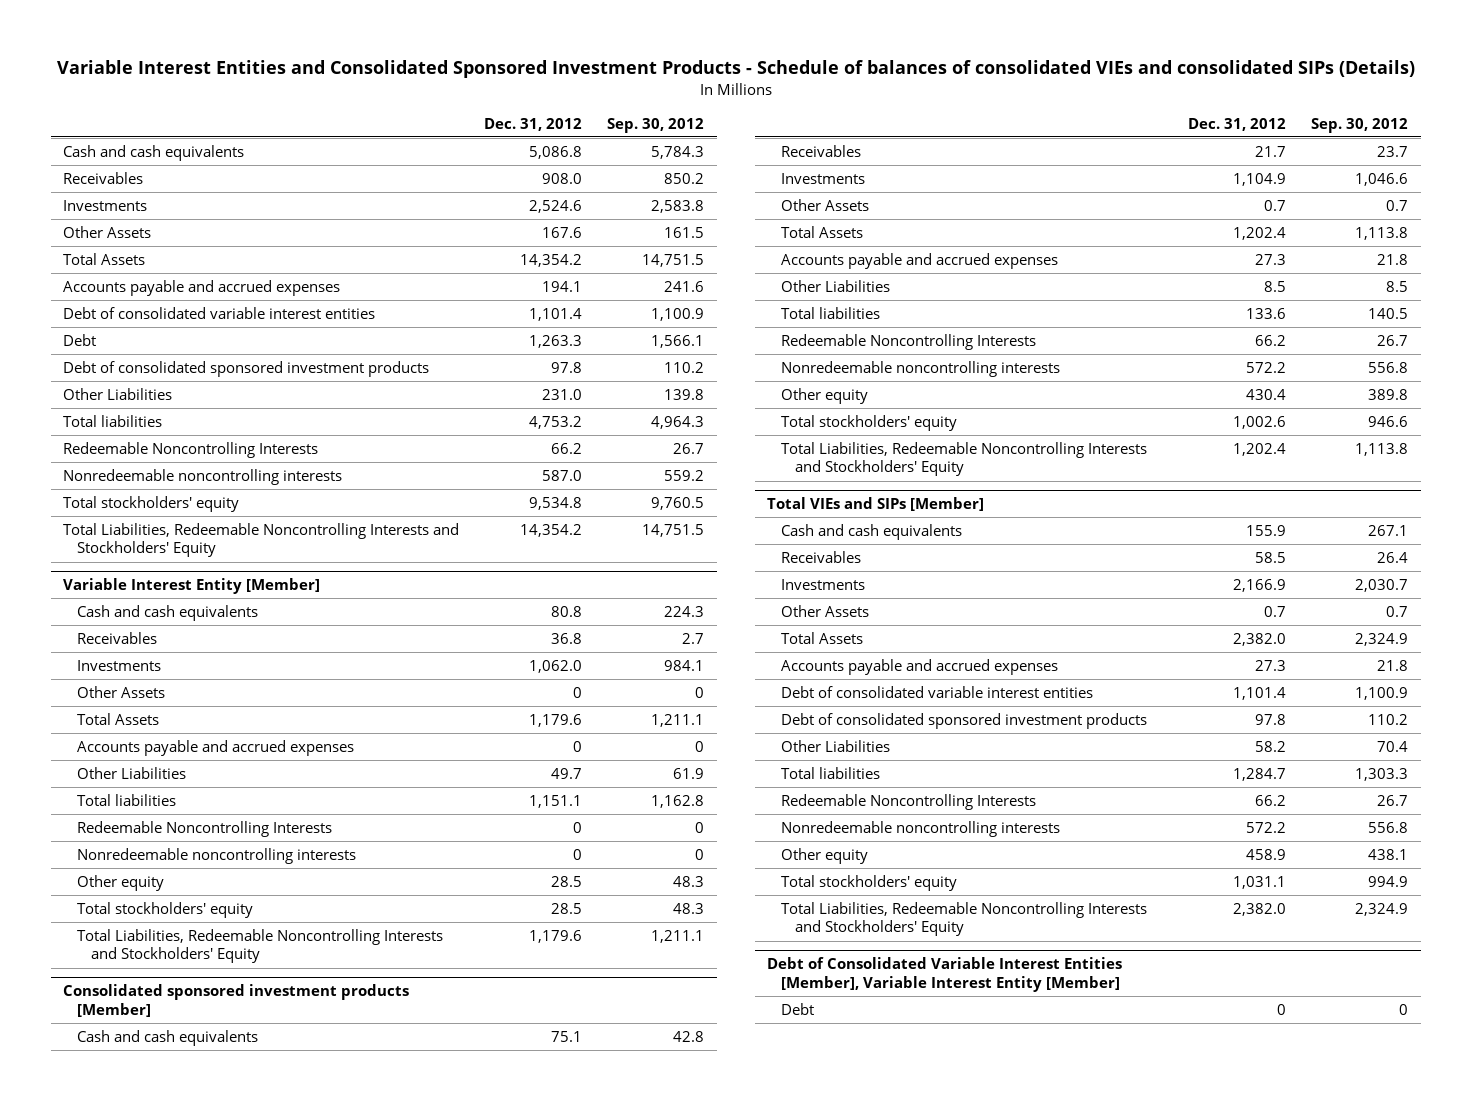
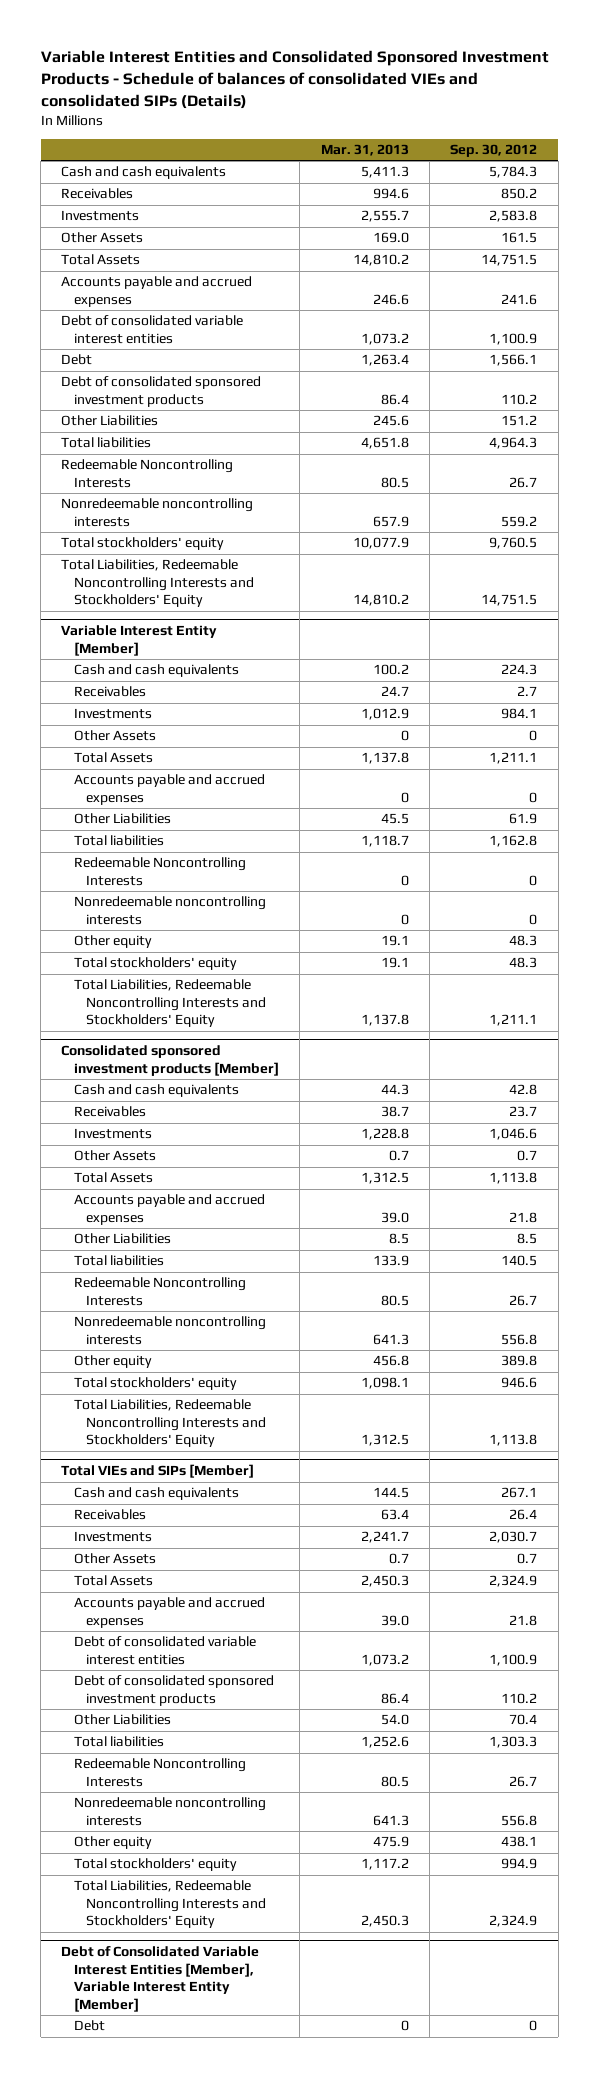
- | Dec. 31, 2012 | Sep. 30, 2012
+ | Mar. 31, 2013 | Sep. 30, 2012
- Other Liabilities | 231.0 | 139.8
+ Other Liabilities | 245.6 | 151.2

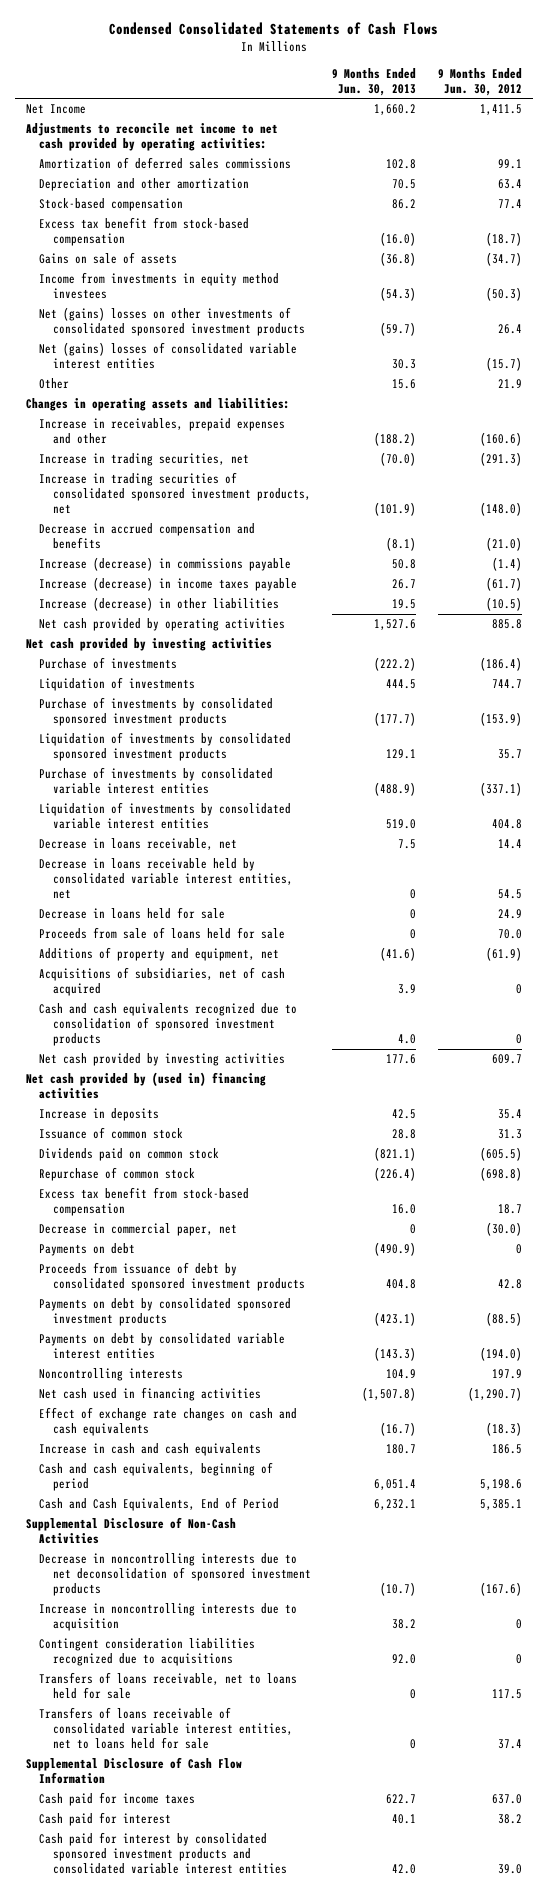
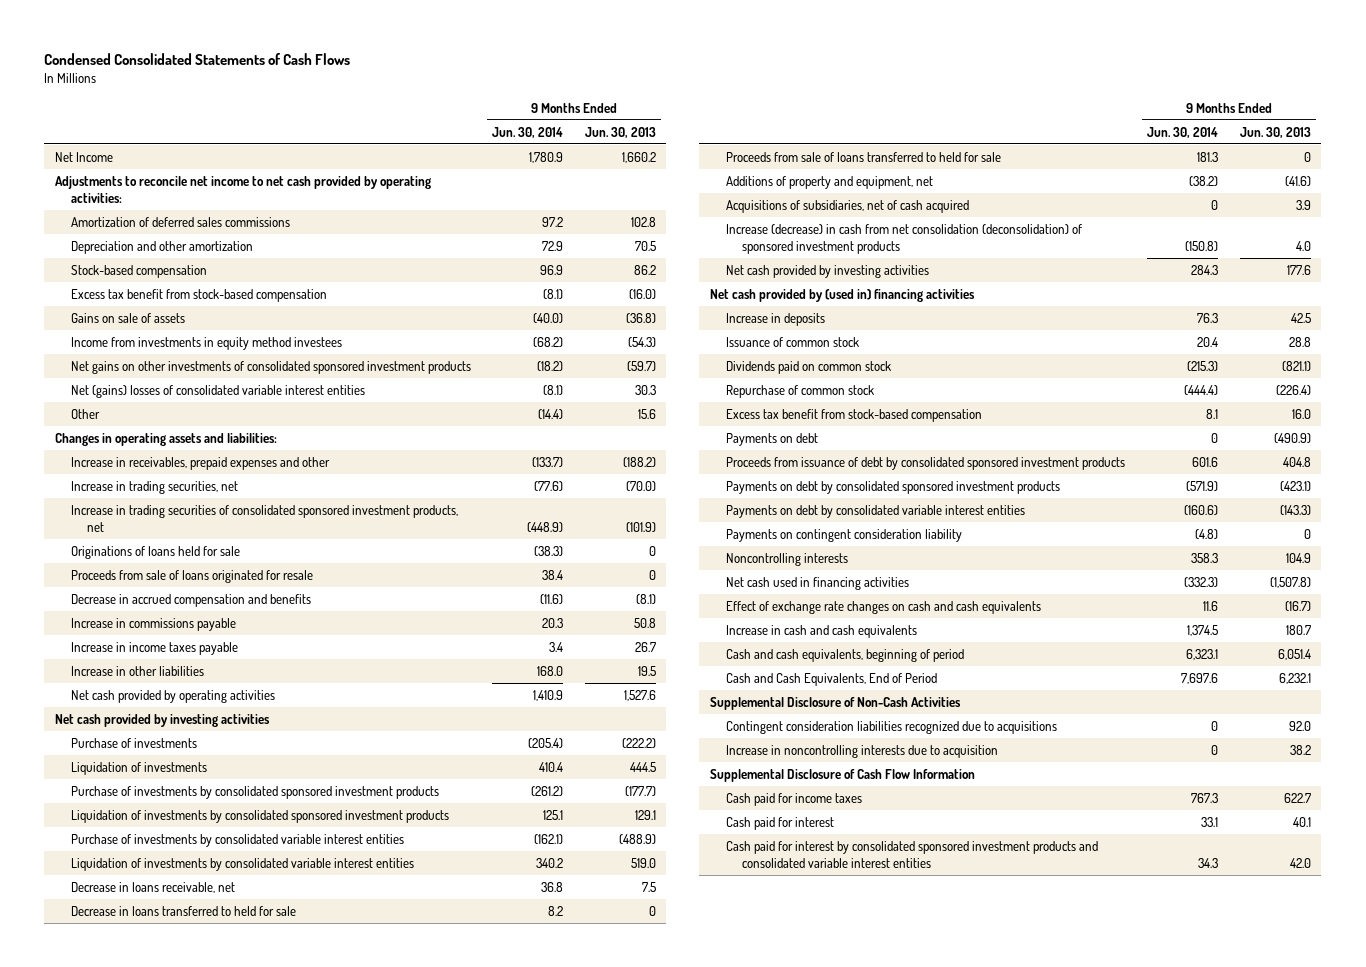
- | 9 Months Ended Jun. 30, 2013 | 9 Months Ended Jun. 30, 2012
+ | 9 Months Ended Jun. 30, 2014 | 9 Months Ended Jun. 30, 2013
- Net (gains) losses on other investments of consolidated sponsored investment products | (59.7) | 26.4
+ Net gains on other investments of consolidated sponsored investment products | (18.2) | (59.7)
+ Originations of loans held for sale | (38.3) | 0
+ Proceeds from sale of loans originated for resale | 38.4 | 0
- Increase (decrease) in commissions payable | 50.8 | (1.4)
- Increase (decrease) in income taxes payable | 26.7 | (61.7)
- Increase (decrease) in other liabilities | 19.5 | (10.5)
+ Increase in commissions payable | 20.3 | 50.8
+ Increase in income taxes payable | 3.4 | 26.7
+ Increase in other liabilities | 168.0 | 19.5
- Decrease in loans receivable held by consolidated variable interest entities, net | 0 | 54.5
- Decrease in loans held for sale | 0 | 24.9
- Proceeds from sale of loans held for sale | 0 | 70.0
+ Decrease in loans transferred to held for sale | 8.2 | 0
+ Proceeds from sale of loans transferred to held for sale | 181.3 | 0
- Cash and cash equivalents recognized due to consolidation of sponsored investment products | 4.0 | 0
+ Increase (decrease) in cash from net consolidation (deconsolidation) of sponsored investment products | (150.8) | 4.0
- Decrease in commercial paper, net | 0 | (30.0)
+ Payments on contingent consideration liability | (4.8) | 0
- Decrease in noncontrolling interests due to net deconsolidation of sponsored investment products | (10.7) | (167.6)
- Transfers of loans receivable, net to loans held for sale | 0 | 117.5
- Transfers of loans receivable of consolidated variable interest entities, net to loans held for sale | 0 | 37.4
moved down: Increase in noncontrolling interests due to acquisition | 0 | 38.2

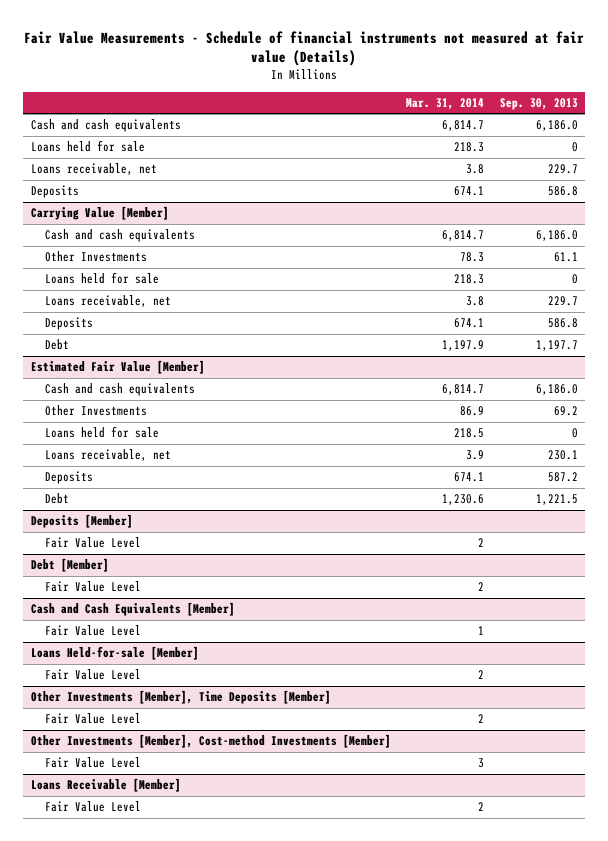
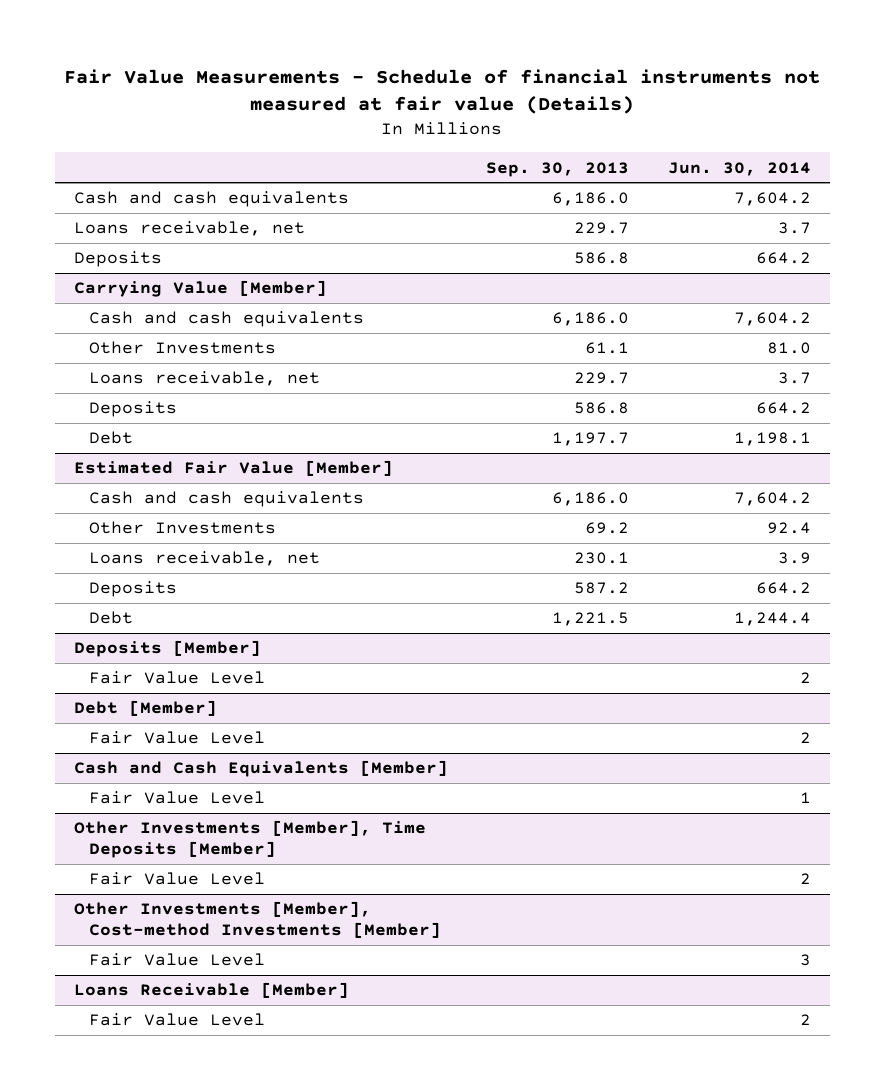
- | Mar. 31, 2014 | Sep. 30, 2013
+ | Sep. 30, 2013 | Jun. 30, 2014
- Loans held for sale | 218.3 | 0
@ Carrying Value [Member]
- Loans held for sale | 218.3 | 0
@ Estimated Fair Value [Member]
- Loans held for sale | 218.5 | 0
- Loans Held-for-sale [Member]
- Fair Value Level | 2 |

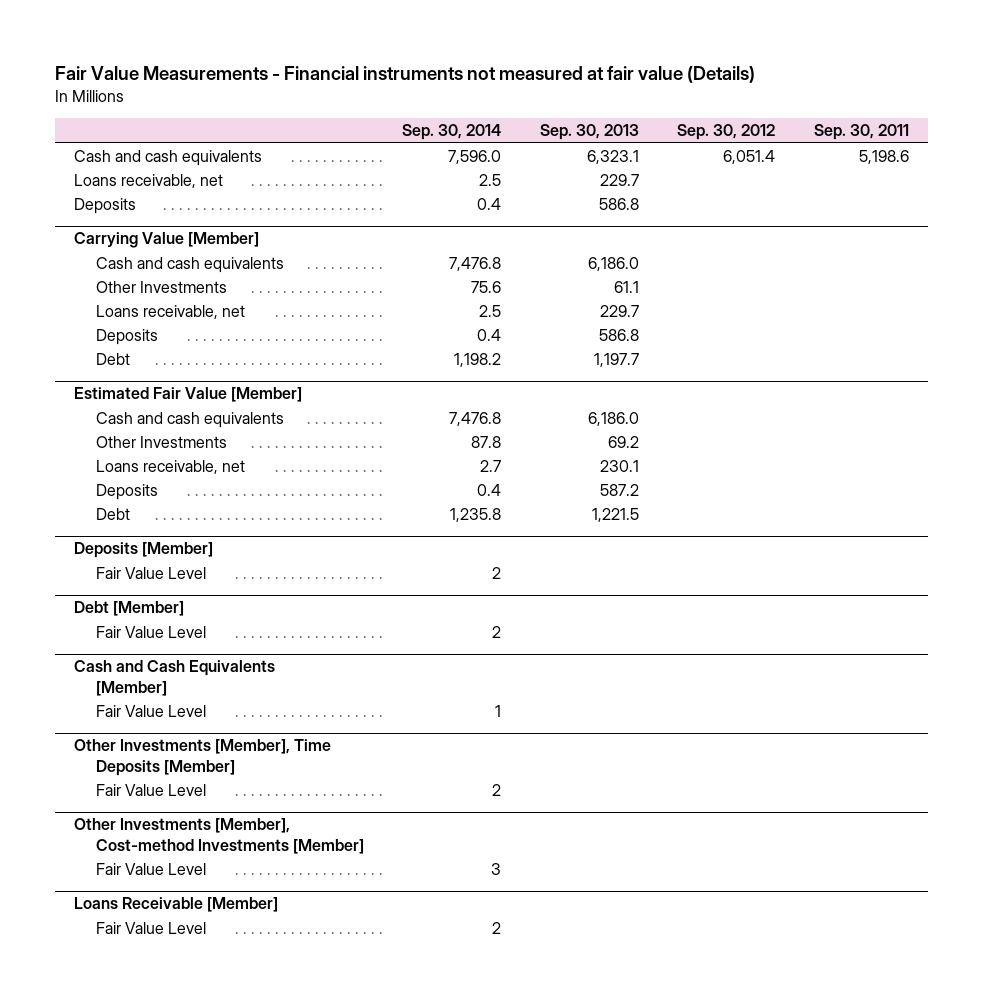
- Fair Value Measurements - Schedule of financial instruments not measured at fair value (Details)
+ Fair Value Measurements - Financial instruments not measured at fair value (Details)
- | Sep. 30, 2013 | Jun. 30, 2014
+ | Sep. 30, 2014 | Sep. 30, 2013 | Sep. 30, 2012 | Sep. 30, 2011
- Cash and cash equivalents | 6,186.0 | 7,604.2
+ Cash and cash equivalents | 7,596.0 | 6,323.1 | 6,051.4 | 5,198.6

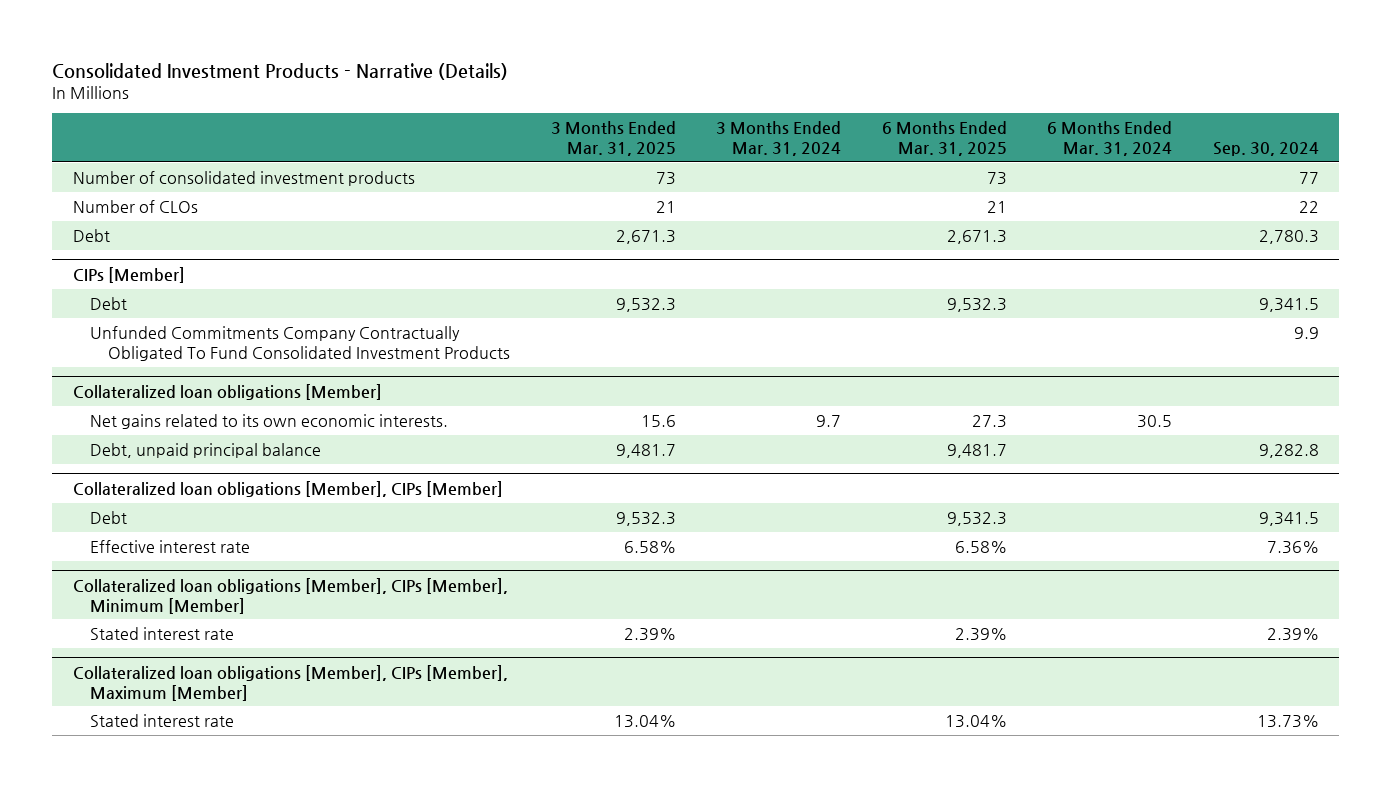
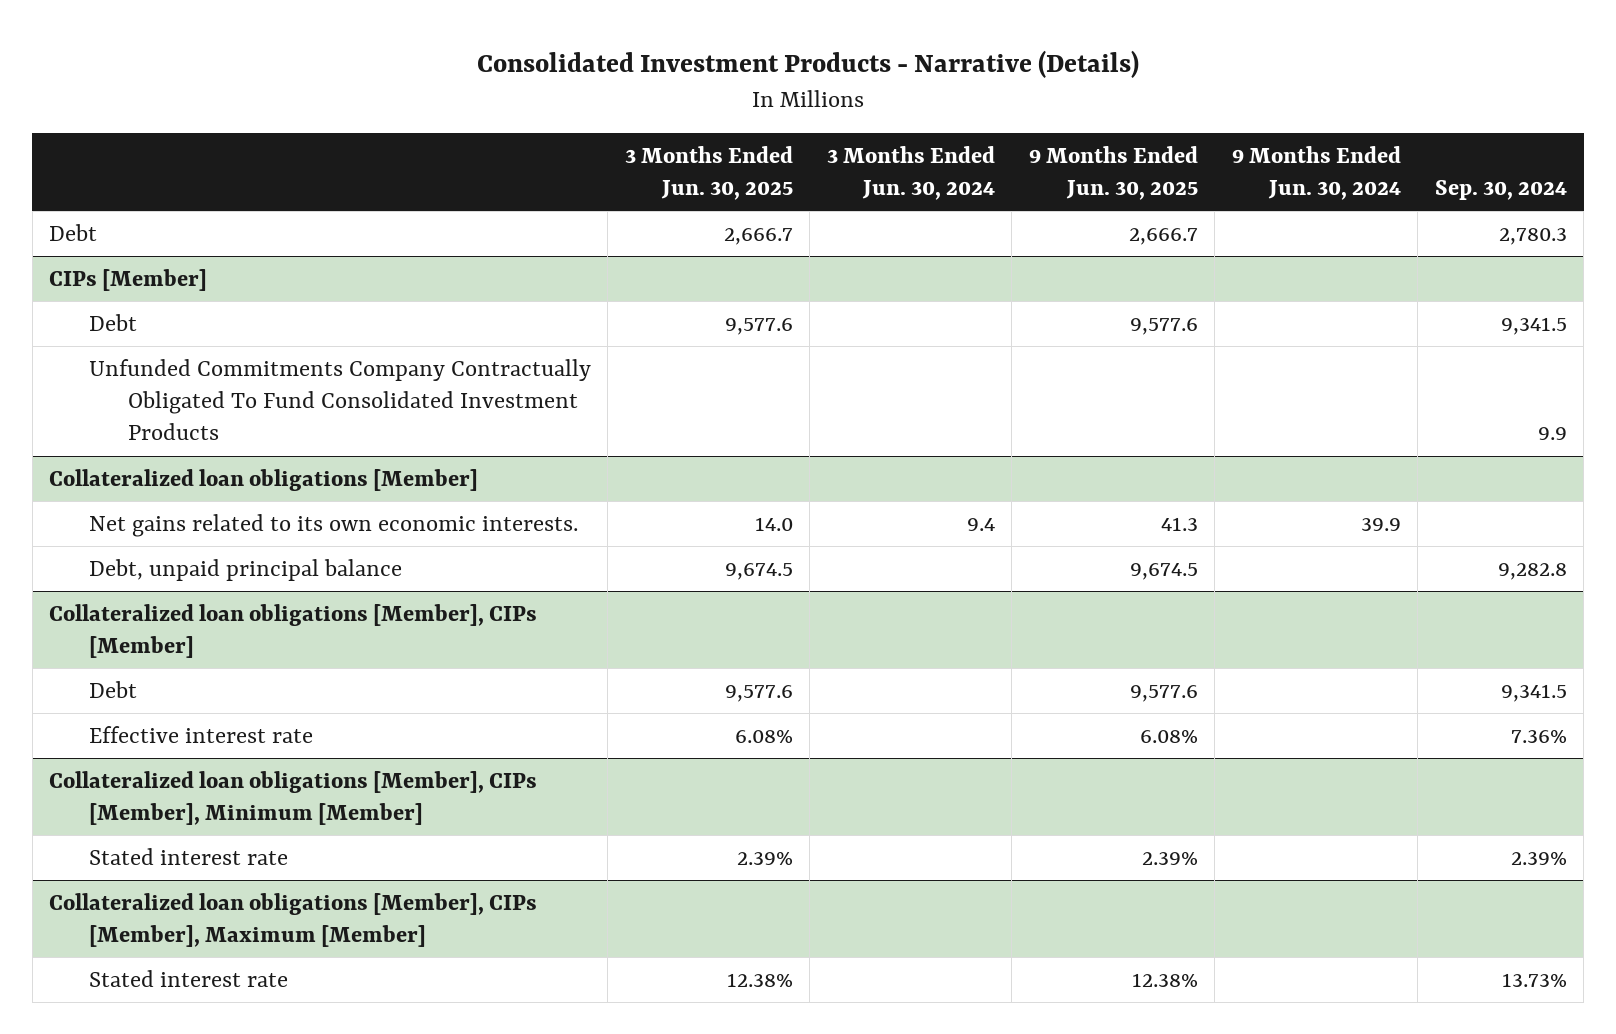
- | 3 Months Ended Mar. 31, 2025 | 3 Months Ended Mar. 31, 2024 | 6 Months Ended Mar. 31, 2025 | 6 Months Ended Mar. 31, 2024 | Sep. 30, 2024
+ | 3 Months Ended Jun. 30, 2025 | 3 Months Ended Jun. 30, 2024 | 9 Months Ended Jun. 30, 2025 | 9 Months Ended Jun. 30, 2024 | Sep. 30, 2024
- Number of consolidated investment products | 73 | | 73 | | 77
- Number of CLOs | 21 | | 21 | | 22

